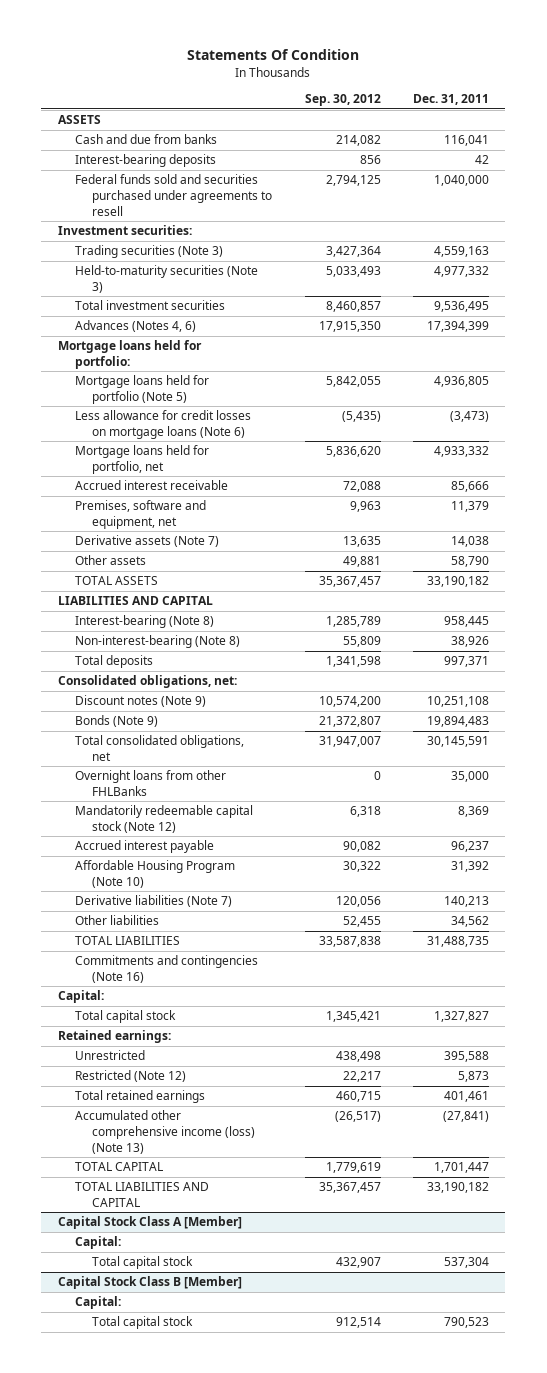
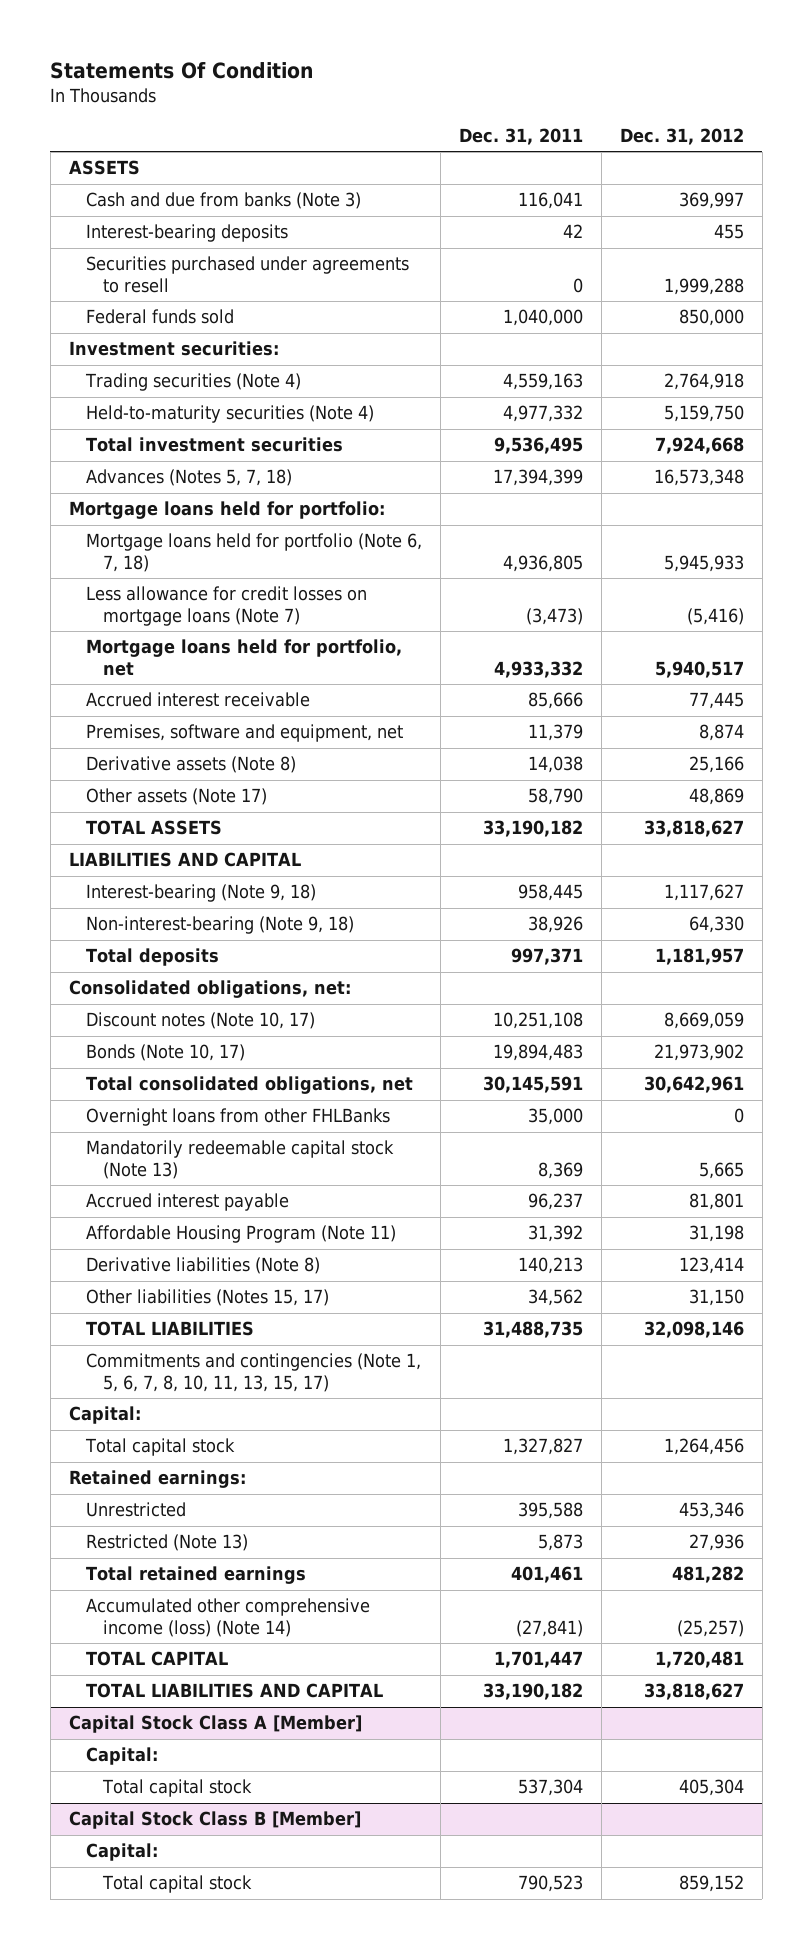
- | Sep. 30, 2012 | Dec. 31, 2011
+ | Dec. 31, 2011 | Dec. 31, 2012
- Cash and due from banks | 214,082 | 116,041
+ Cash and due from banks (Note 3) | 116,041 | 369,997
- Federal funds sold and securities purchased under agreements to resell | 2,794,125 | 1,040,000
+ Securities purchased under agreements to resell | 0 | 1,999,288
+ Federal funds sold | 1,040,000 | 850,000
- Trading securities (Note 3) | 3,427,364 | 4,559,163
- Held-to-maturity securities (Note 3) | 5,033,493 | 4,977,332
+ Trading securities (Note 4) | 4,559,163 | 2,764,918
+ Held-to-maturity securities (Note 4) | 4,977,332 | 5,159,750
- Advances (Notes 4, 6) | 17,915,350 | 17,394,399
+ Advances (Notes 5, 7, 18) | 17,394,399 | 16,573,348
- Mortgage loans held for portfolio (Note 5) | 5,842,055 | 4,936,805
- Less allowance for credit losses on mortgage loans (Note 6) | (5,435) | (3,473)
+ Mortgage loans held for portfolio (Note 6, 7, 18) | 4,936,805 | 5,945,933
+ Less allowance for credit losses on mortgage loans (Note 7) | (3,473) | (5,416)
- Derivative assets (Note 7) | 13,635 | 14,038
- Other assets | 49,881 | 58,790
+ Derivative assets (Note 8) | 14,038 | 25,166
+ Other assets (Note 17) | 58,790 | 48,869
- Interest-bearing (Note 8) | 1,285,789 | 958,445
- Non-interest-bearing (Note 8) | 55,809 | 38,926
+ Interest-bearing (Note 9, 18) | 958,445 | 1,117,627
+ Non-interest-bearing (Note 9, 18) | 38,926 | 64,330
- Discount notes (Note 9) | 10,574,200 | 10,251,108
- Bonds (Note 9) | 21,372,807 | 19,894,483
+ Discount notes (Note 10, 17) | 10,251,108 | 8,669,059
+ Bonds (Note 10, 17) | 19,894,483 | 21,973,902
- Mandatorily redeemable capital stock (Note 12) | 6,318 | 8,369
+ Mandatorily redeemable capital stock (Note 13) | 8,369 | 5,665
- Affordable Housing Program (Note 10) | 30,322 | 31,392
- Derivative liabilities (Note 7) | 120,056 | 140,213
- Other liabilities | 52,455 | 34,562
+ Affordable Housing Program (Note 11) | 31,392 | 31,198
+ Derivative liabilities (Note 8) | 140,213 | 123,414
+ Other liabilities (Notes 15, 17) | 34,562 | 31,150
- Commitments and contingencies (Note 16)
+ Commitments and contingencies (Note 1, 5, 6, 7, 8, 10, 11, 13, 15, 17)
- Restricted (Note 12) | 22,217 | 5,873
+ Restricted (Note 13) | 5,873 | 27,936
- Accumulated other comprehensive income (loss) (Note 13) | (26,517) | (27,841)
+ Accumulated other comprehensive income (loss) (Note 14) | (27,841) | (25,257)

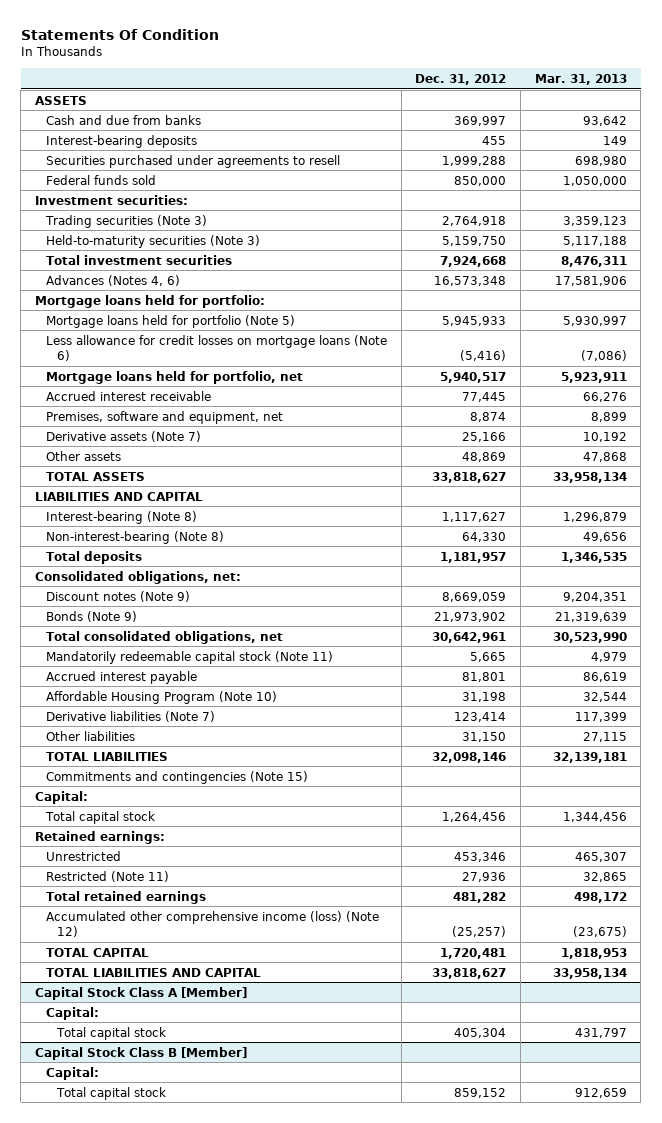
- | Dec. 31, 2011 | Dec. 31, 2012
+ | Dec. 31, 2012 | Mar. 31, 2013
- Cash and due from banks (Note 3) | 116,041 | 369,997
+ Cash and due from banks | 369,997 | 93,642
- Trading securities (Note 4) | 4,559,163 | 2,764,918
- Held-to-maturity securities (Note 4) | 4,977,332 | 5,159,750
+ Trading securities (Note 3) | 2,764,918 | 3,359,123
+ Held-to-maturity securities (Note 3) | 5,159,750 | 5,117,188
- Advances (Notes 5, 7, 18) | 17,394,399 | 16,573,348
+ Advances (Notes 4, 6) | 16,573,348 | 17,581,906
- Mortgage loans held for portfolio (Note 6, 7, 18) | 4,936,805 | 5,945,933
- Less allowance for credit losses on mortgage loans (Note 7) | (3,473) | (5,416)
+ Mortgage loans held for portfolio (Note 5) | 5,945,933 | 5,930,997
+ Less allowance for credit losses on mortgage loans (Note 6) | (5,416) | (7,086)
- Derivative assets (Note 8) | 14,038 | 25,166
- Other assets (Note 17) | 58,790 | 48,869
+ Derivative assets (Note 7) | 25,166 | 10,192
+ Other assets | 48,869 | 47,868
- Interest-bearing (Note 9, 18) | 958,445 | 1,117,627
- Non-interest-bearing (Note 9, 18) | 38,926 | 64,330
+ Interest-bearing (Note 8) | 1,117,627 | 1,296,879
+ Non-interest-bearing (Note 8) | 64,330 | 49,656
- Discount notes (Note 10, 17) | 10,251,108 | 8,669,059
- Bonds (Note 10, 17) | 19,894,483 | 21,973,902
+ Discount notes (Note 9) | 8,669,059 | 9,204,351
+ Bonds (Note 9) | 21,973,902 | 21,319,639
- Overnight loans from other FHLBanks | 35,000 | 0
- Mandatorily redeemable capital stock (Note 13) | 8,369 | 5,665
+ Mandatorily redeemable capital stock (Note 11) | 5,665 | 4,979
- Affordable Housing Program (Note 11) | 31,392 | 31,198
- Derivative liabilities (Note 8) | 140,213 | 123,414
- Other liabilities (Notes 15, 17) | 34,562 | 31,150
+ Affordable Housing Program (Note 10) | 31,198 | 32,544
+ Derivative liabilities (Note 7) | 123,414 | 117,399
+ Other liabilities | 31,150 | 27,115
- Commitments and contingencies (Note 1, 5, 6, 7, 8, 10, 11, 13, 15, 17)
+ Commitments and contingencies (Note 15)
- Restricted (Note 13) | 5,873 | 27,936
+ Restricted (Note 11) | 27,936 | 32,865
- Accumulated other comprehensive income (loss) (Note 14) | (27,841) | (25,257)
+ Accumulated other comprehensive income (loss) (Note 12) | (25,257) | (23,675)

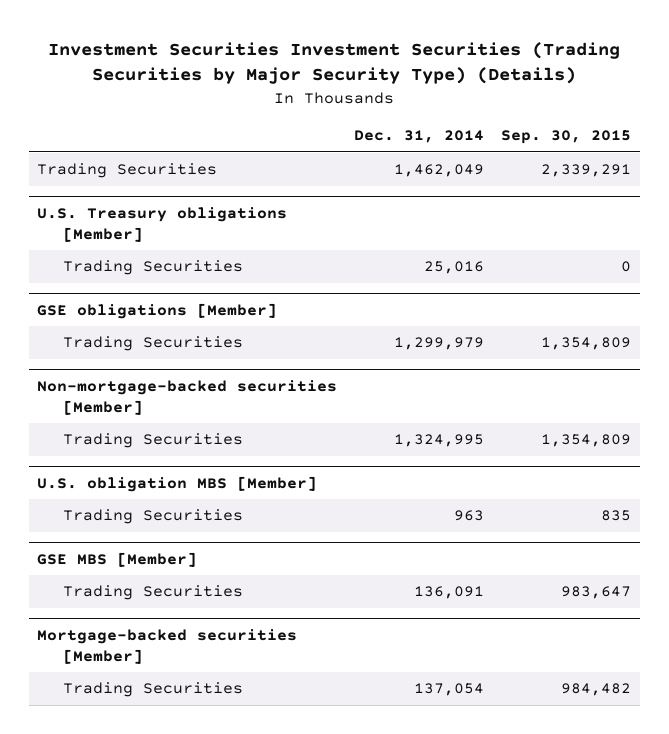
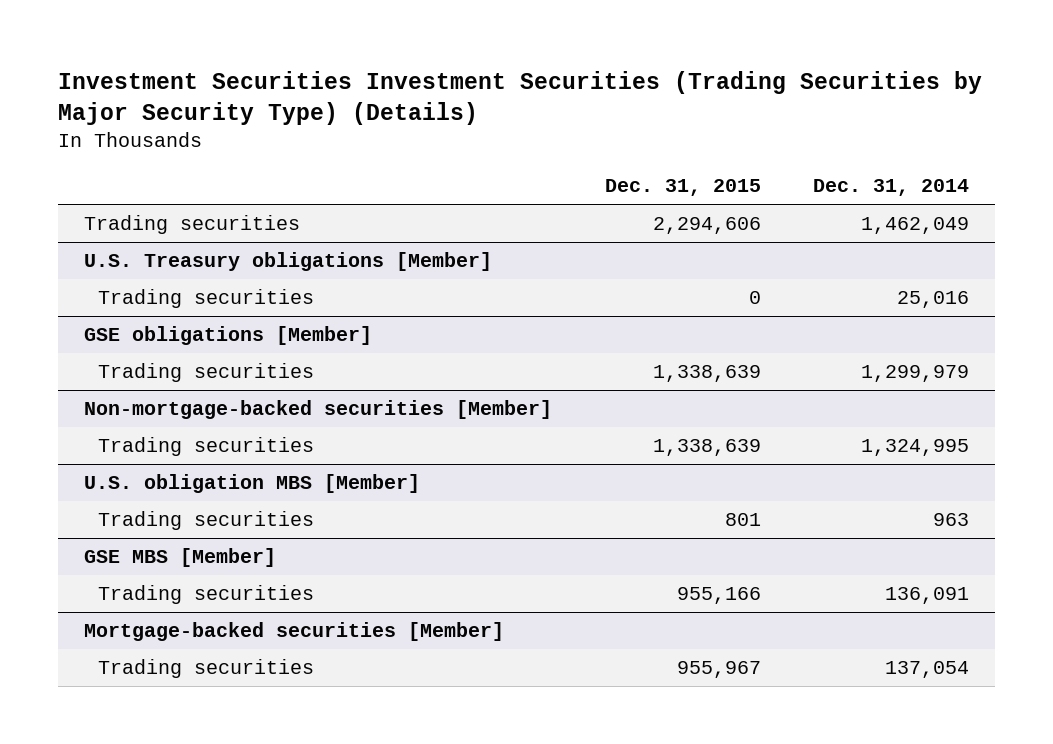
- | Dec. 31, 2014 | Sep. 30, 2015
+ | Dec. 31, 2015 | Dec. 31, 2014
- Trading Securities | 1,462,049 | 2,339,291
+ Trading securities | 2,294,606 | 1,462,049
@ U.S. Treasury obligations [Member]
- Trading Securities | 25,016 | 0
+ Trading securities | 0 | 25,016
@ GSE obligations [Member]
- Trading Securities | 1,299,979 | 1,354,809
+ Trading securities | 1,338,639 | 1,299,979
@ Non-mortgage-backed securities [Member]
- Trading Securities | 1,324,995 | 1,354,809
+ Trading securities | 1,338,639 | 1,324,995
@ U.S. obligation MBS [Member]
- Trading Securities | 963 | 835
+ Trading securities | 801 | 963
@ GSE MBS [Member]
- Trading Securities | 136,091 | 983,647
+ Trading securities | 955,166 | 136,091
@ Mortgage-backed securities [Member]
- Trading Securities | 137,054 | 984,482
+ Trading securities | 955,967 | 137,054

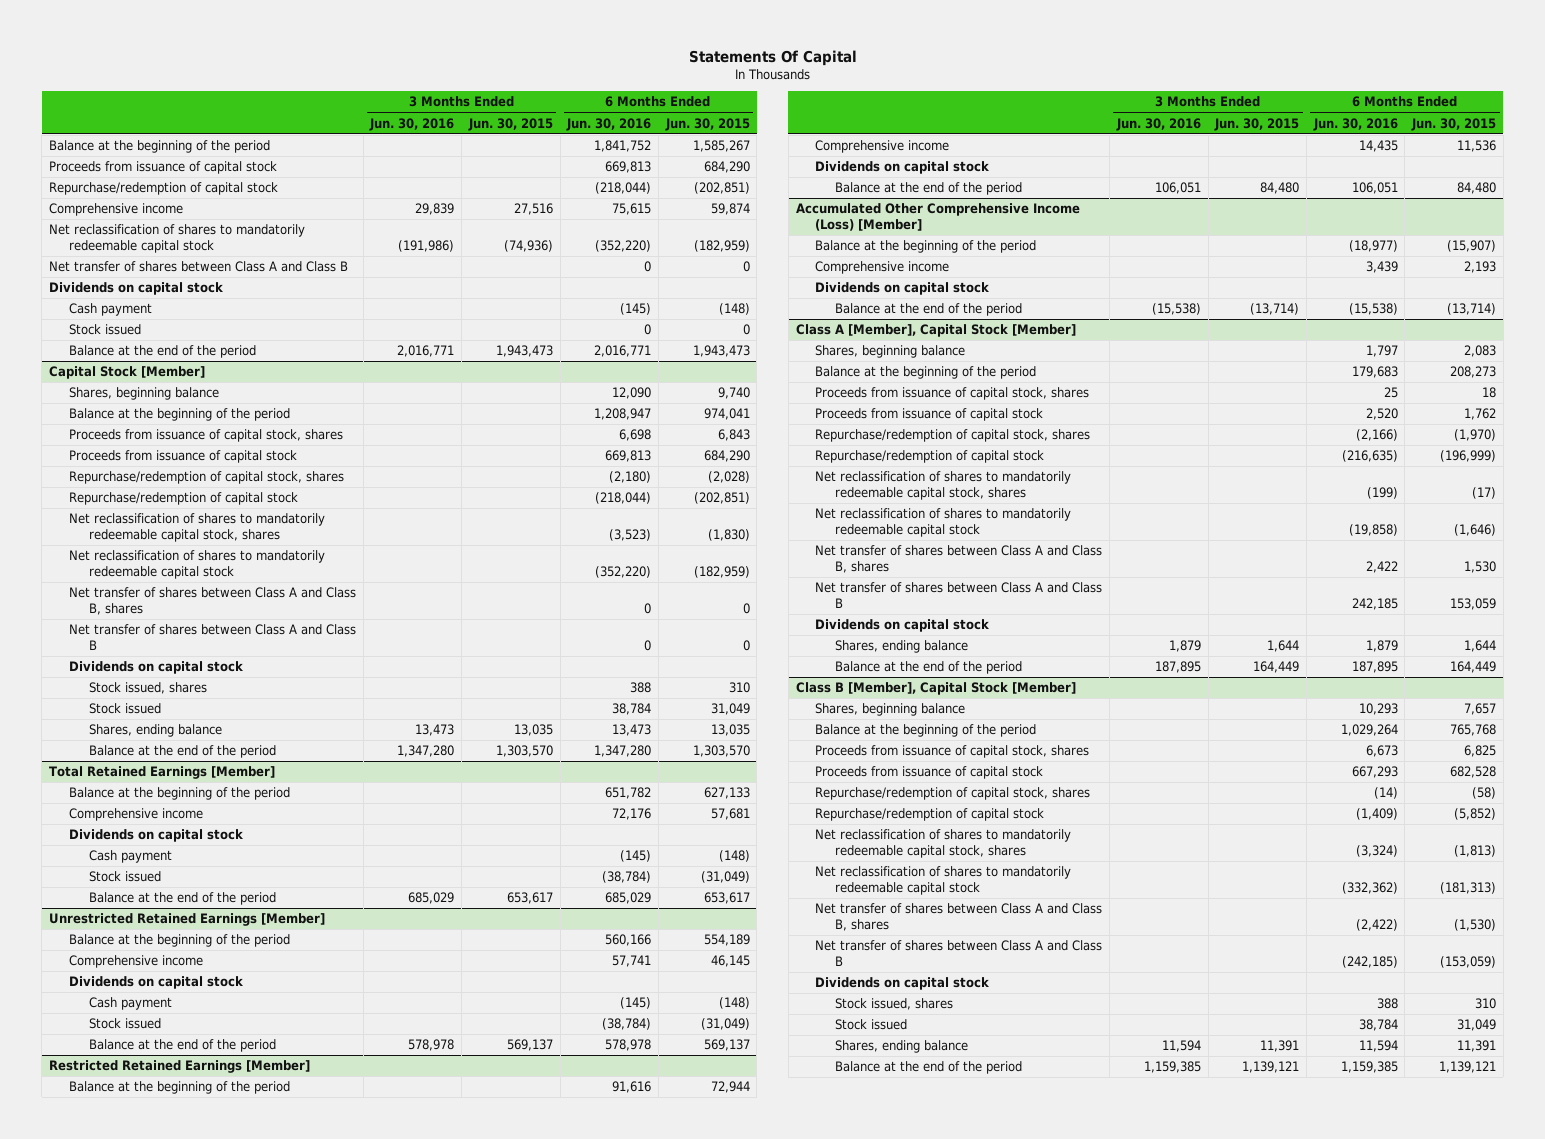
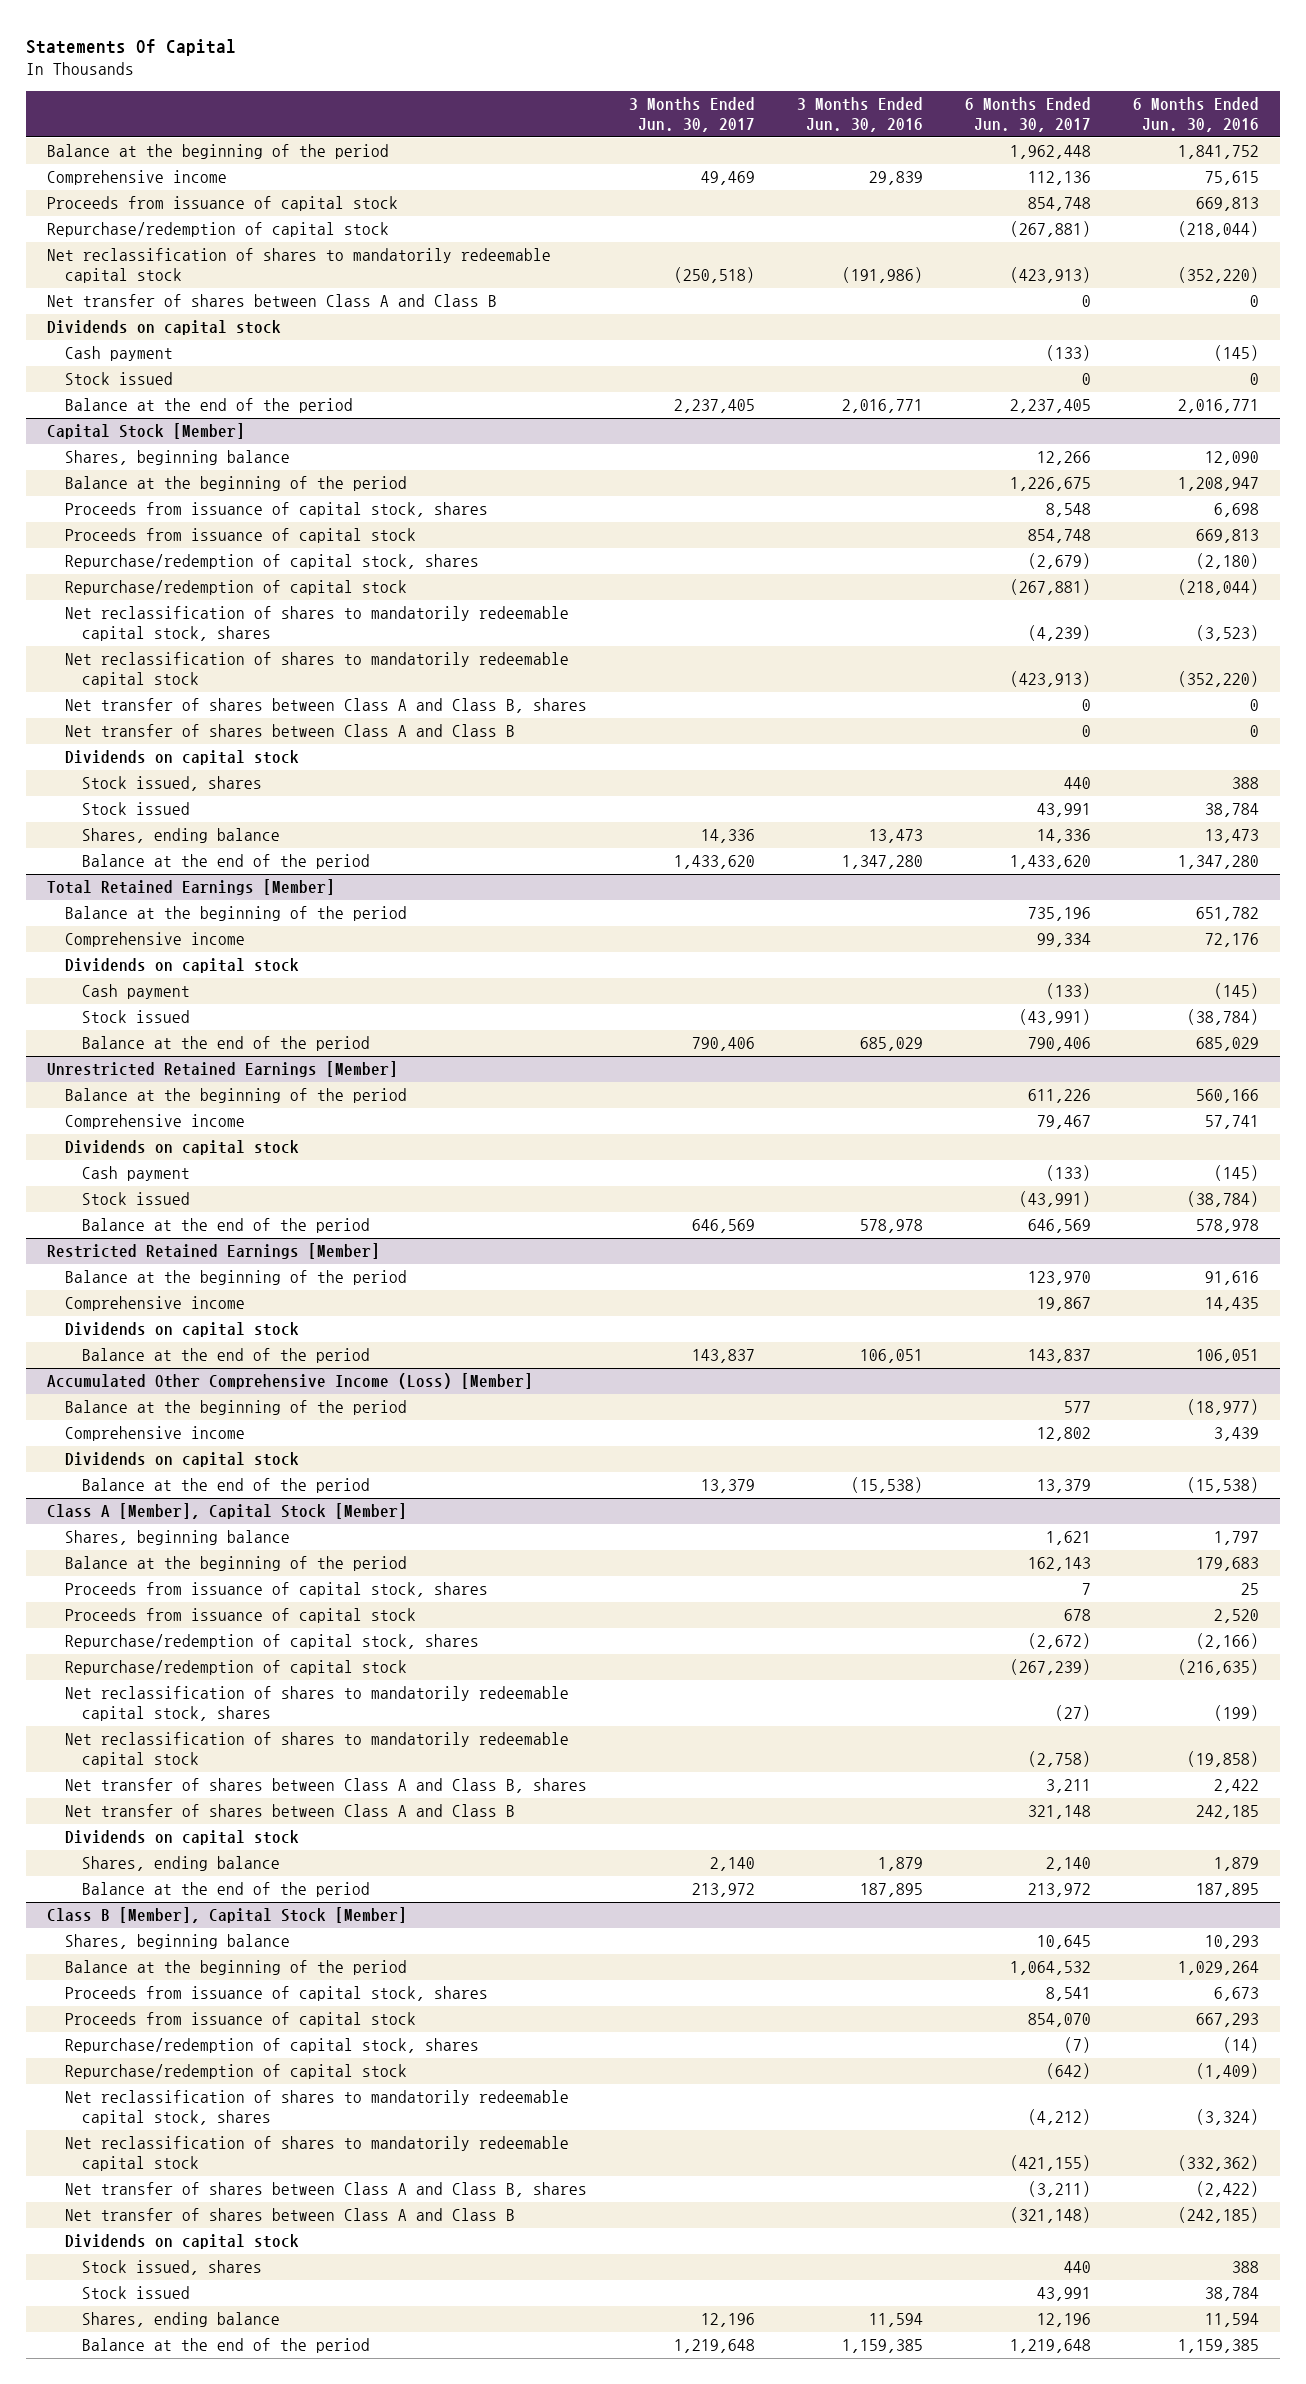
- | 3 Months Ended Jun. 30, 2016 | 3 Months Ended Jun. 30, 2015 | 6 Months Ended Jun. 30, 2016 | 6 Months Ended Jun. 30, 2015
+ | 3 Months Ended Jun. 30, 2017 | 3 Months Ended Jun. 30, 2016 | 6 Months Ended Jun. 30, 2017 | 6 Months Ended Jun. 30, 2016
moved up: Comprehensive income | 49,469 | 29,839 | 112,136 | 75,615

